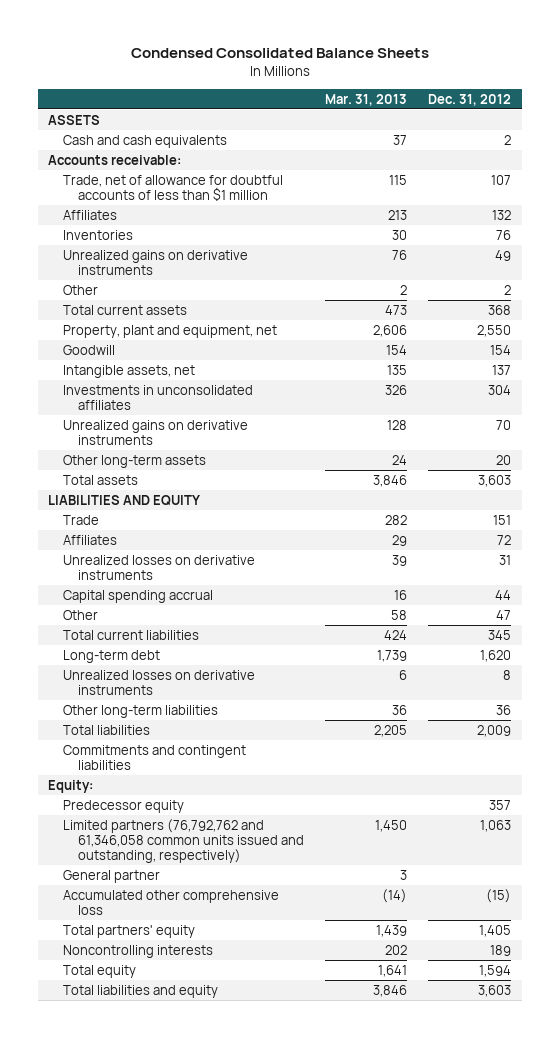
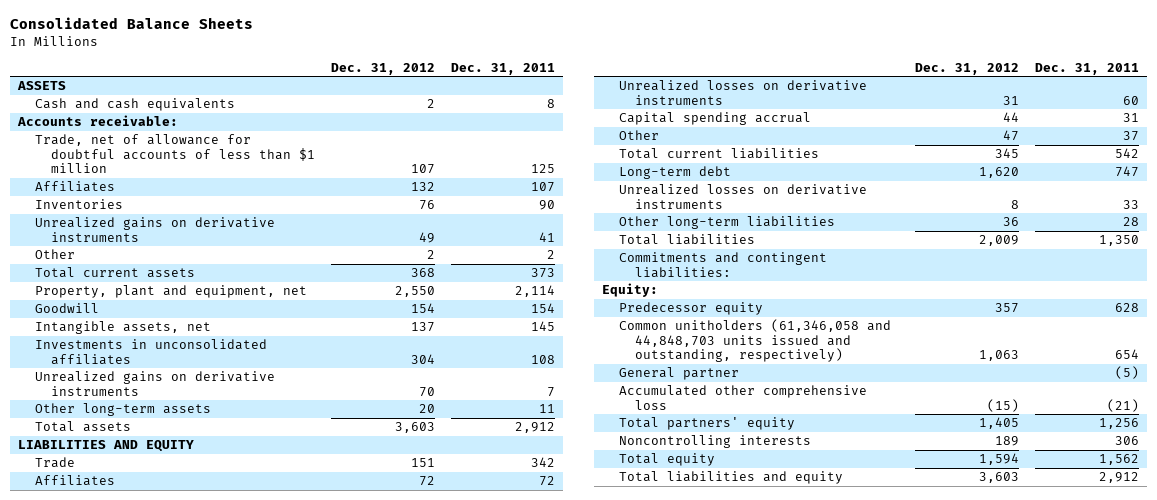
- Condensed Consolidated Balance Sheets
+ Consolidated Balance Sheets
- | Mar. 31, 2013 | Dec. 31, 2012
+ | Dec. 31, 2012 | Dec. 31, 2011
- Commitments and contingent liabilities
+ Commitments and contingent liabilities:
- Limited partners (76,792,762 and 61,346,058 common units issued and outstanding, respectively) | 1,450 | 1,063
+ Common unitholders (61,346,058 and 44,848,703 units issued and outstanding, respectively) | 1,063 | 654

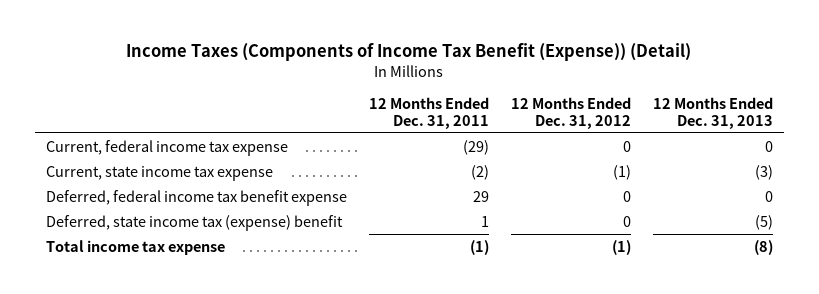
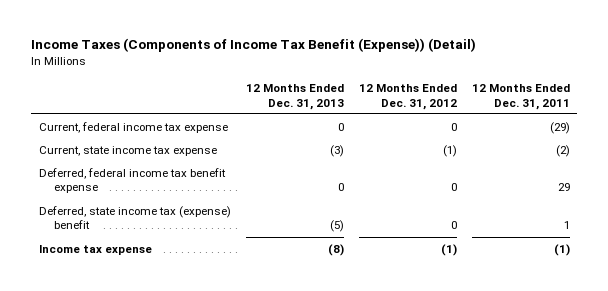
- | 12 Months Ended Dec. 31, 2011 | 12 Months Ended Dec. 31, 2012 | 12 Months Ended Dec. 31, 2013
+ | 12 Months Ended Dec. 31, 2013 | 12 Months Ended Dec. 31, 2012 | 12 Months Ended Dec. 31, 2011
- Total income tax expense | (1) | (1) | (8)
+ Income tax expense | (8) | (1) | (1)

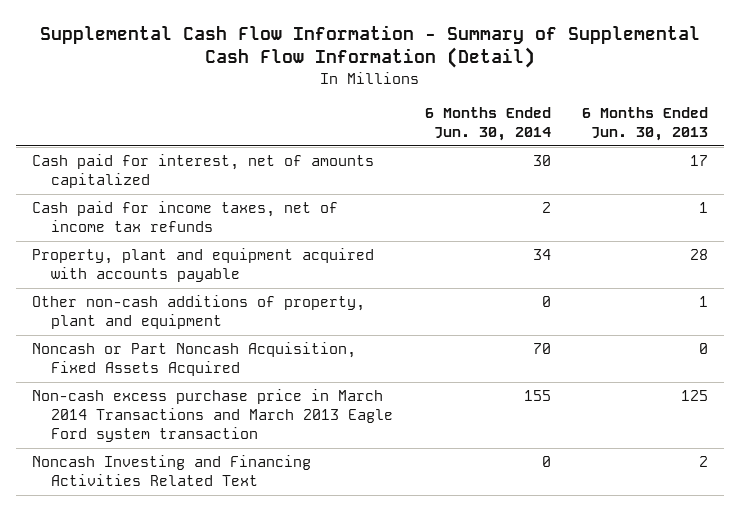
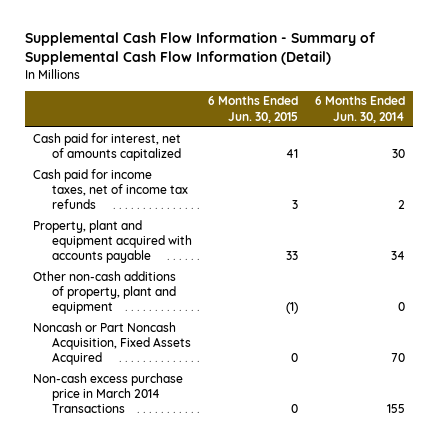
- | 6 Months Ended Jun. 30, 2014 | 6 Months Ended Jun. 30, 2013
+ | 6 Months Ended Jun. 30, 2015 | 6 Months Ended Jun. 30, 2014
- Non-cash excess purchase price in March 2014 Transactions and March 2013 Eagle Ford system transaction | 155 | 125
- Noncash Investing and Financing Activities Related Text | 0 | 2
+ Non-cash excess purchase price in March 2014 Transactions | 0 | 155

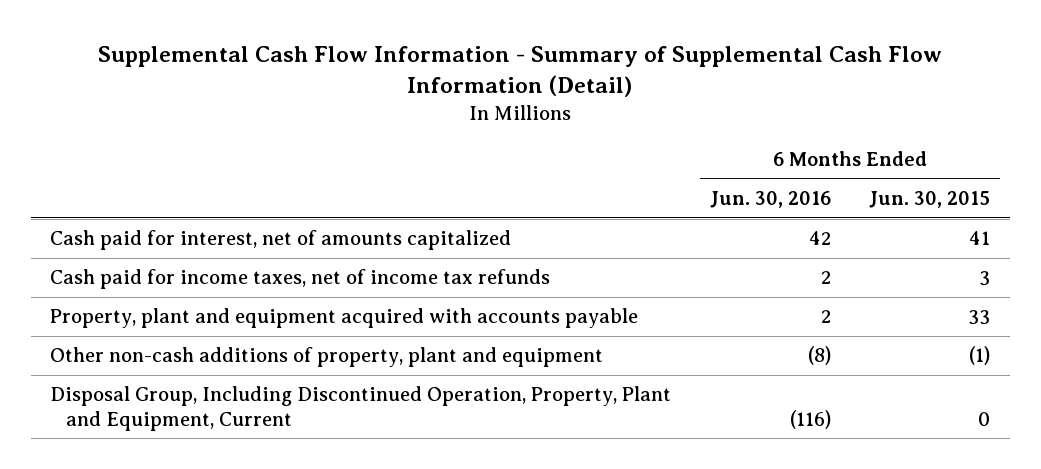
- | 6 Months Ended Jun. 30, 2015 | 6 Months Ended Jun. 30, 2014
+ | 6 Months Ended Jun. 30, 2016 | 6 Months Ended Jun. 30, 2015
- Noncash or Part Noncash Acquisition, Fixed Assets Acquired | 0 | 70
- Non-cash excess purchase price in March 2014 Transactions | 0 | 155
+ Disposal Group, Including Discontinued Operation, Property, Plant and Equipment, Current | (116) | 0

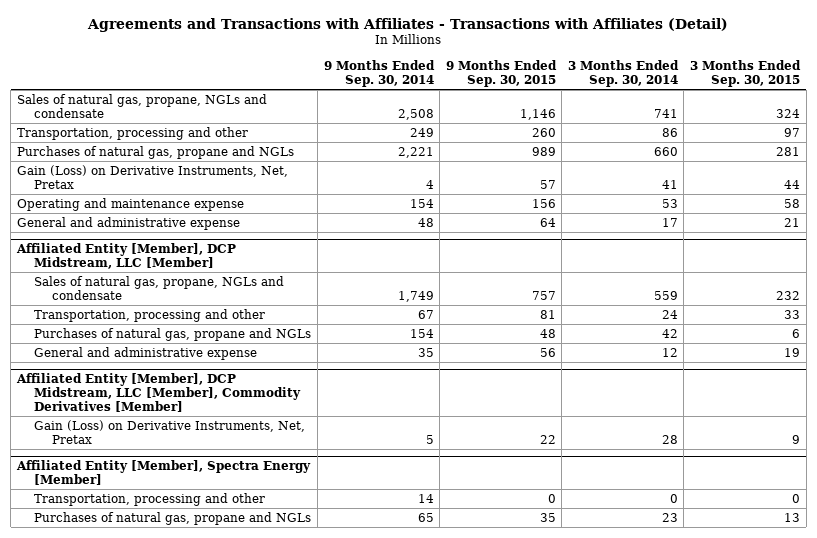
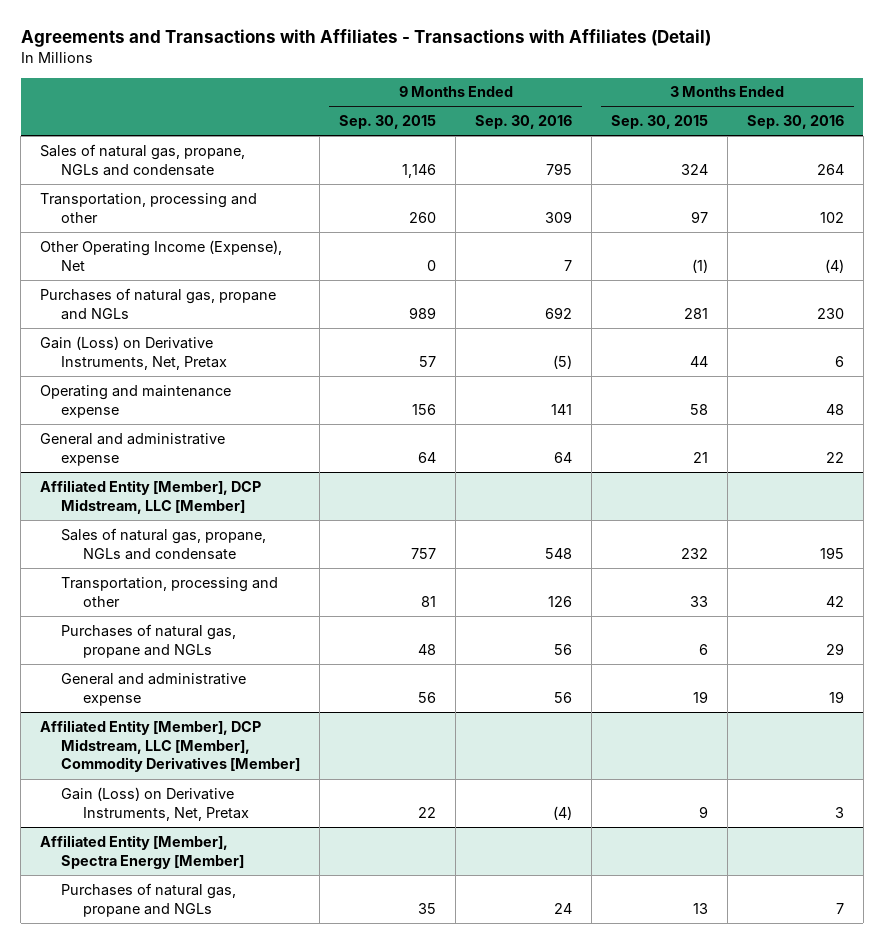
- | 9 Months Ended Sep. 30, 2014 | 9 Months Ended Sep. 30, 2015 | 3 Months Ended Sep. 30, 2014 | 3 Months Ended Sep. 30, 2015
+ | 9 Months Ended Sep. 30, 2015 | 9 Months Ended Sep. 30, 2016 | 3 Months Ended Sep. 30, 2015 | 3 Months Ended Sep. 30, 2016
+ Other Operating Income (Expense), Net | 0 | 7 | (1) | (4)
@ Affiliated Entity [Member], Spectra Energy [Member]
- Transportation, processing and other | 14 | 0 | 0 | 0

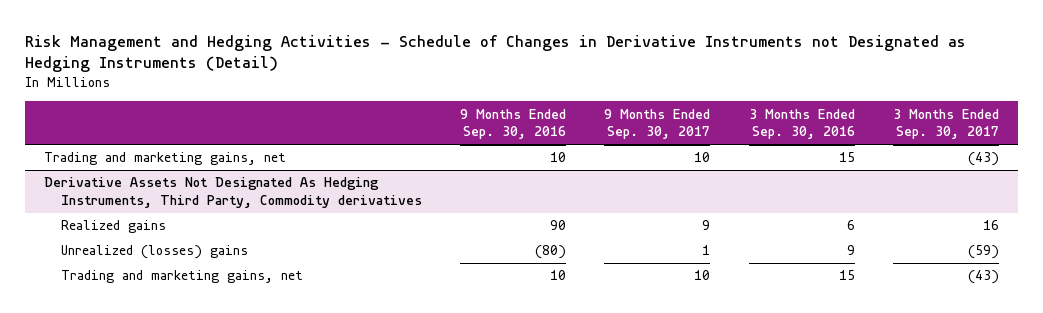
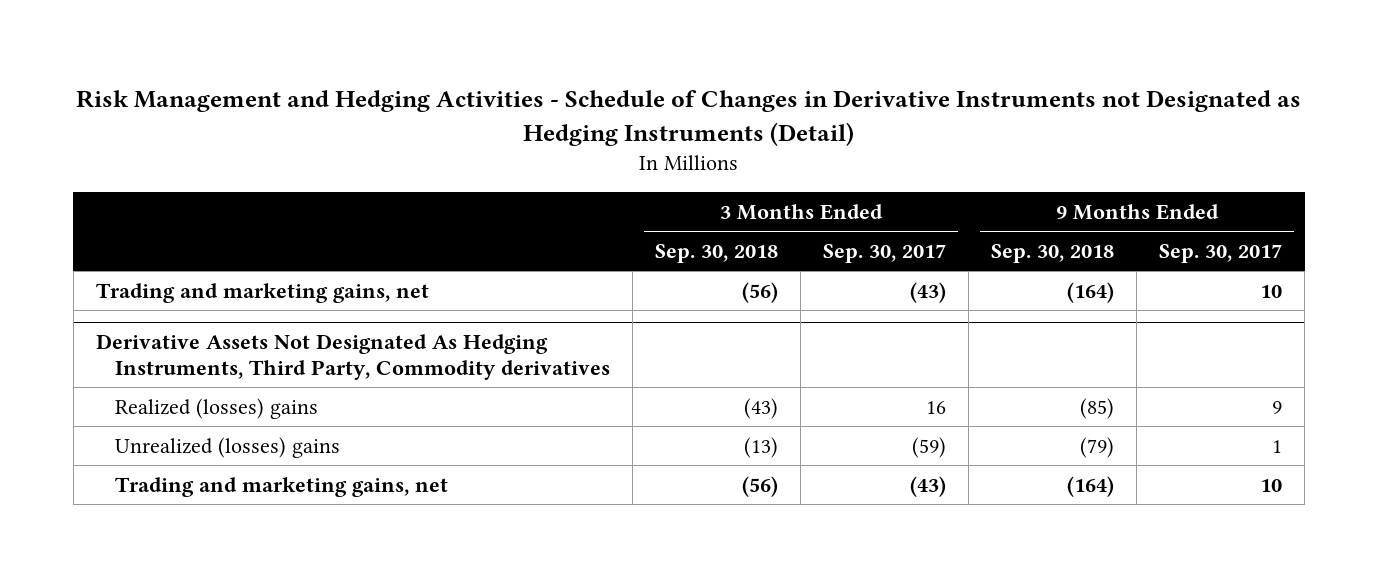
- | 9 Months Ended Sep. 30, 2016 | 9 Months Ended Sep. 30, 2017 | 3 Months Ended Sep. 30, 2016 | 3 Months Ended Sep. 30, 2017
+ | 3 Months Ended Sep. 30, 2018 | 3 Months Ended Sep. 30, 2017 | 9 Months Ended Sep. 30, 2018 | 9 Months Ended Sep. 30, 2017
@ Derivative Assets Not Designated As Hedging Instruments, Third Party, Commodity derivatives
- Realized gains | 90 | 9 | 6 | 16
+ Realized (losses) gains | (43) | 16 | (85) | 9

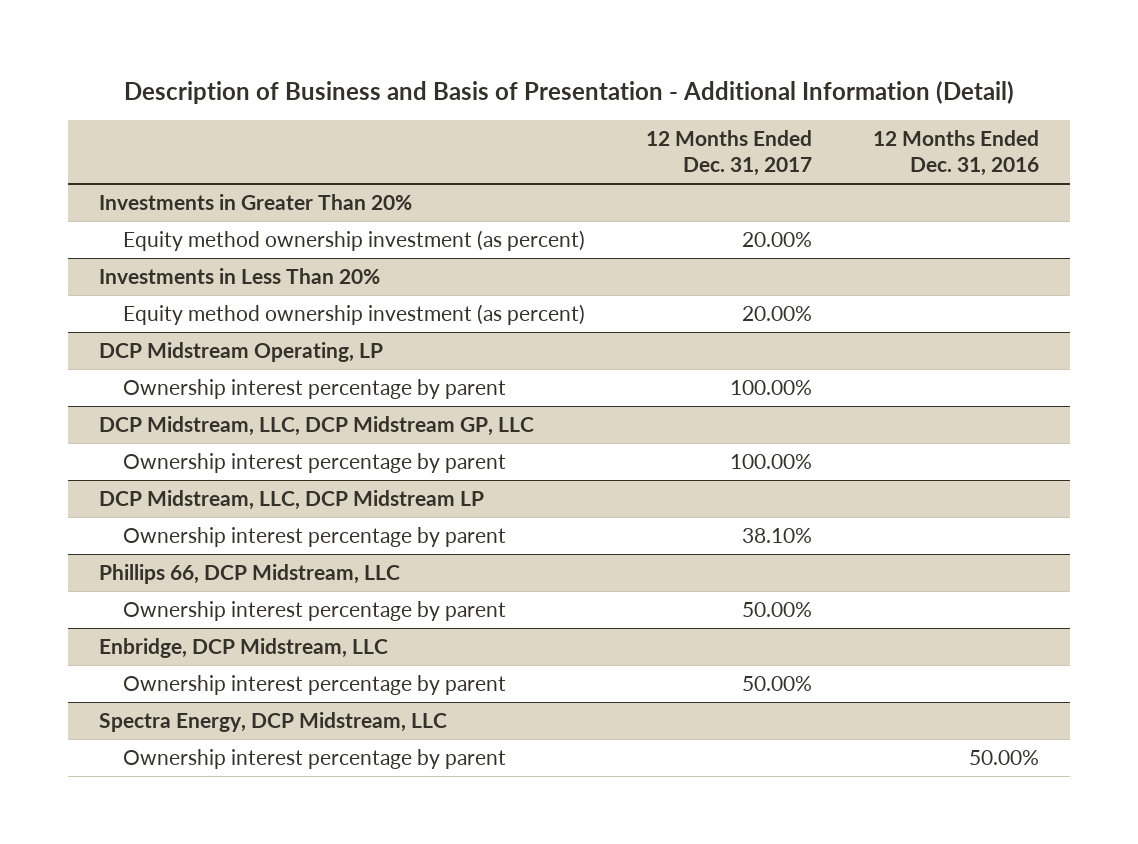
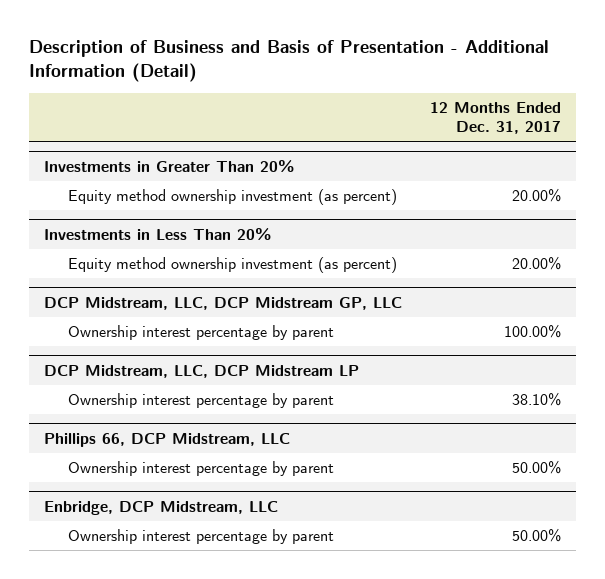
- | 12 Months Ended Dec. 31, 2017 | 12 Months Ended Dec. 31, 2016
+ | 12 Months Ended Dec. 31, 2017
- DCP Midstream Operating, LP
- Ownership interest percentage by parent | 100.00% |
- Spectra Energy, DCP Midstream, LLC
- Ownership interest percentage by parent | | 50.00%

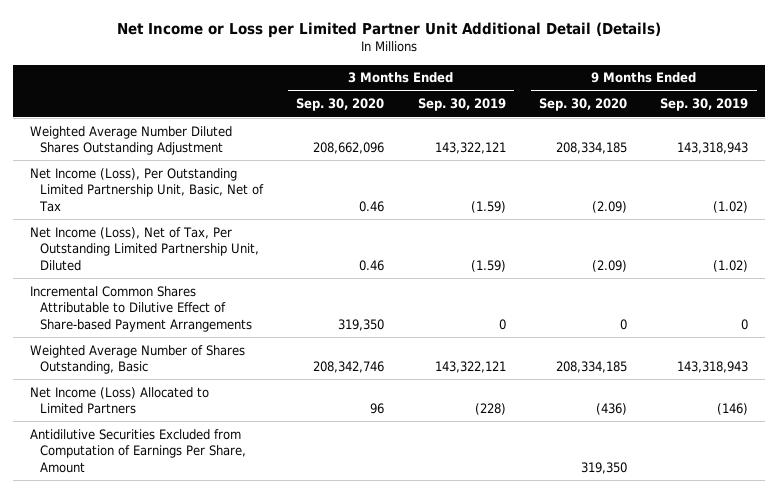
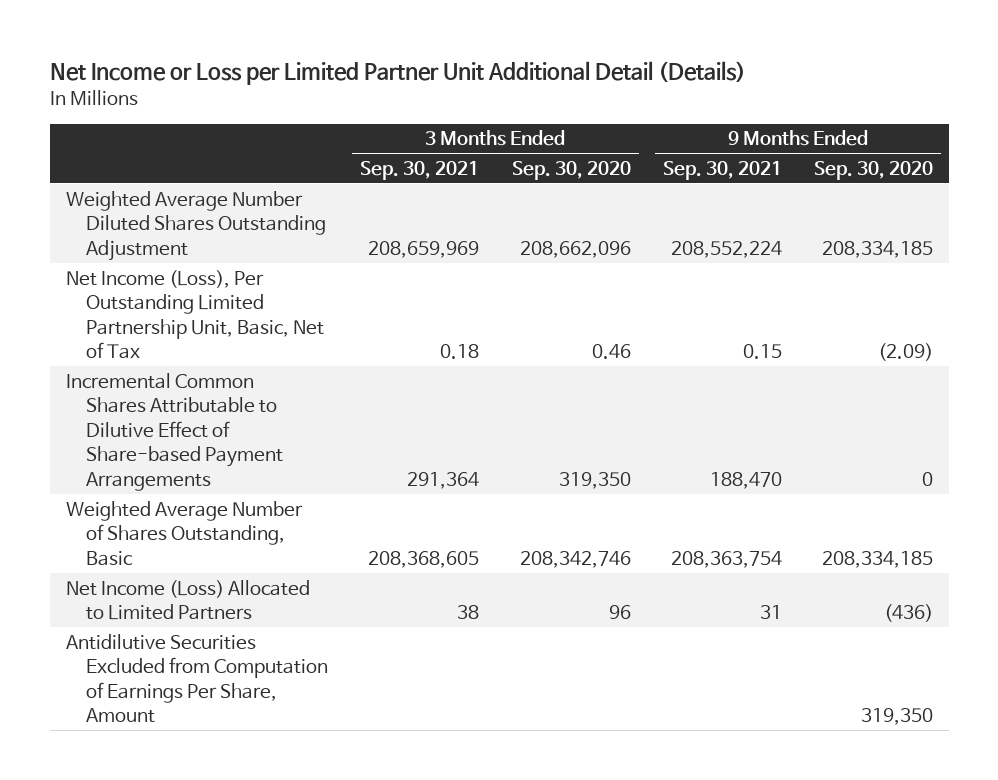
- | 3 Months Ended Sep. 30, 2020 | 3 Months Ended Sep. 30, 2019 | 9 Months Ended Sep. 30, 2020 | 9 Months Ended Sep. 30, 2019
+ | 3 Months Ended Sep. 30, 2021 | 3 Months Ended Sep. 30, 2020 | 9 Months Ended Sep. 30, 2021 | 9 Months Ended Sep. 30, 2020
- Net Income (Loss), Net of Tax, Per Outstanding Limited Partnership Unit, Diluted | 0.46 | (1.59) | (2.09) | (1.02)

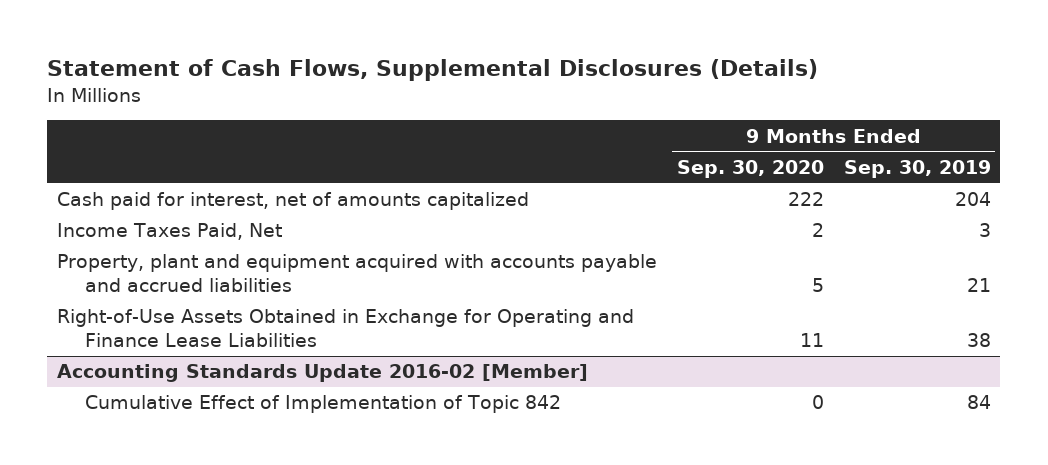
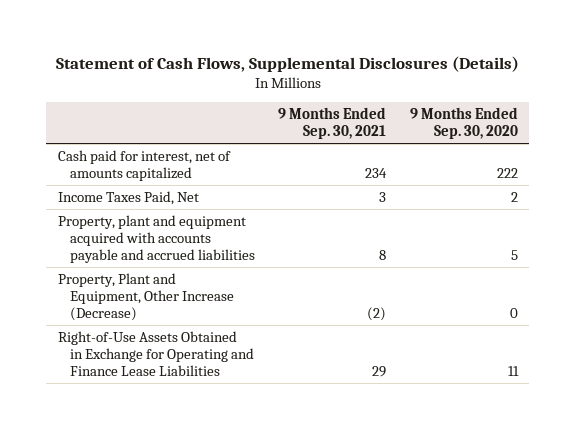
- | 9 Months Ended Sep. 30, 2020 | 9 Months Ended Sep. 30, 2019
+ | 9 Months Ended Sep. 30, 2021 | 9 Months Ended Sep. 30, 2020
+ Property, Plant and Equipment, Other Increase (Decrease) | (2) | 0
- Accounting Standards Update 2016-02 [Member]
- Cumulative Effect of Implementation of Topic 842 | 0 | 84

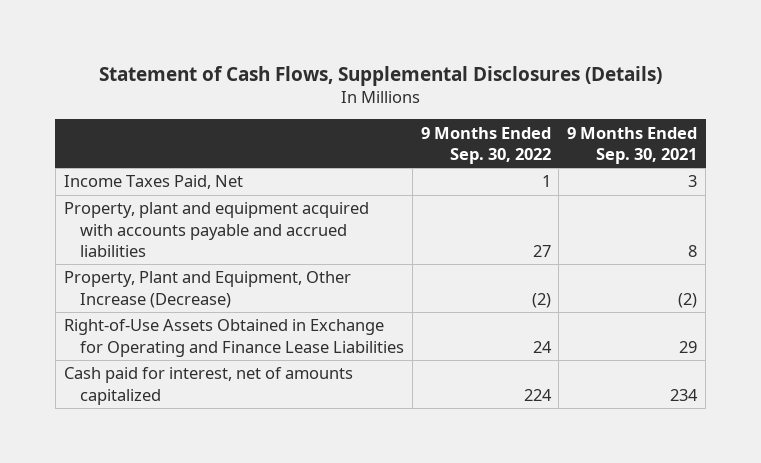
- | 9 Months Ended Sep. 30, 2021 | 9 Months Ended Sep. 30, 2020
+ | 9 Months Ended Sep. 30, 2022 | 9 Months Ended Sep. 30, 2021
moved down: Cash paid for interest, net of amounts capitalized | 224 | 234

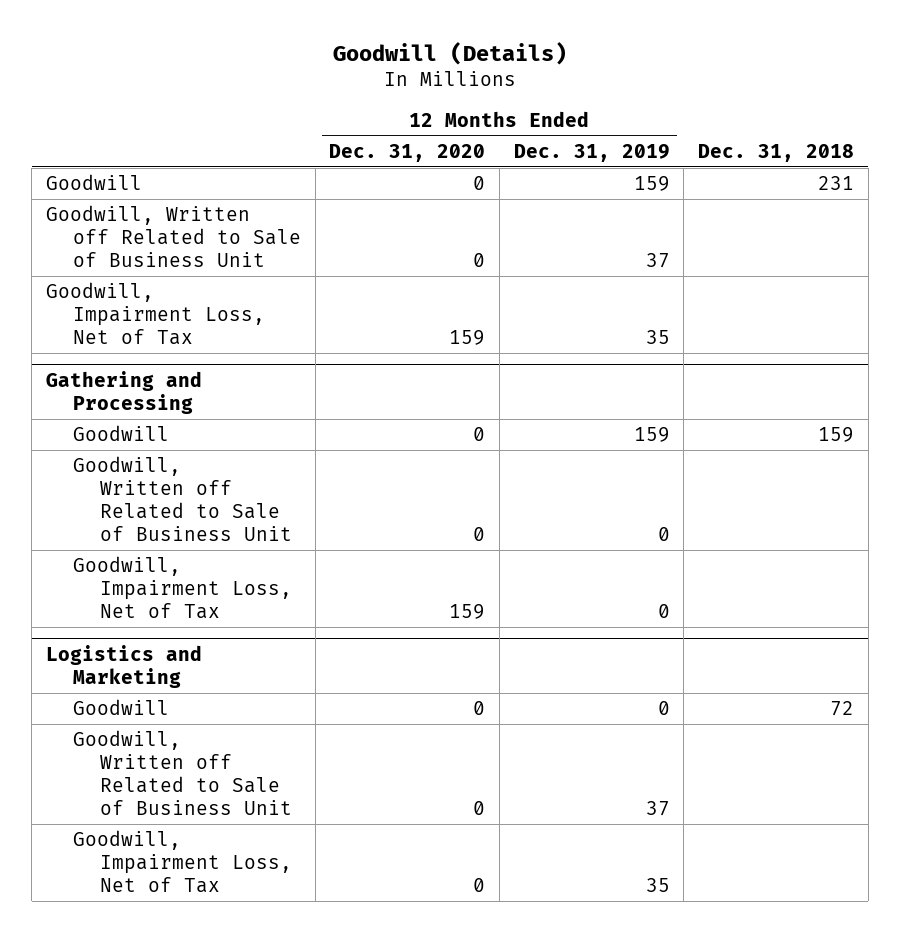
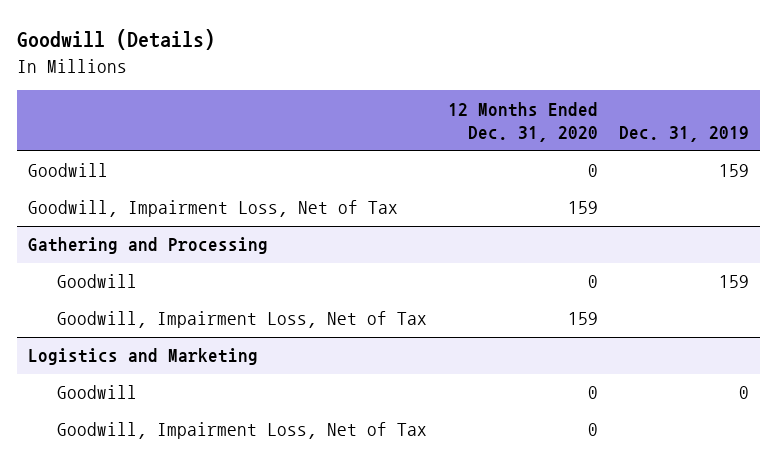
- | 12 Months Ended Dec. 31, 2020 | 12 Months Ended Dec. 31, 2019 | Dec. 31, 2018
+ | 12 Months Ended Dec. 31, 2020 | Dec. 31, 2019
- Goodwill, Written off Related to Sale of Business Unit | 0 | 37 |
@ Gathering and Processing
- Goodwill, Written off Related to Sale of Business Unit | 0 | 0 |
@ Logistics and Marketing
- Goodwill, Written off Related to Sale of Business Unit | 0 | 37 |

